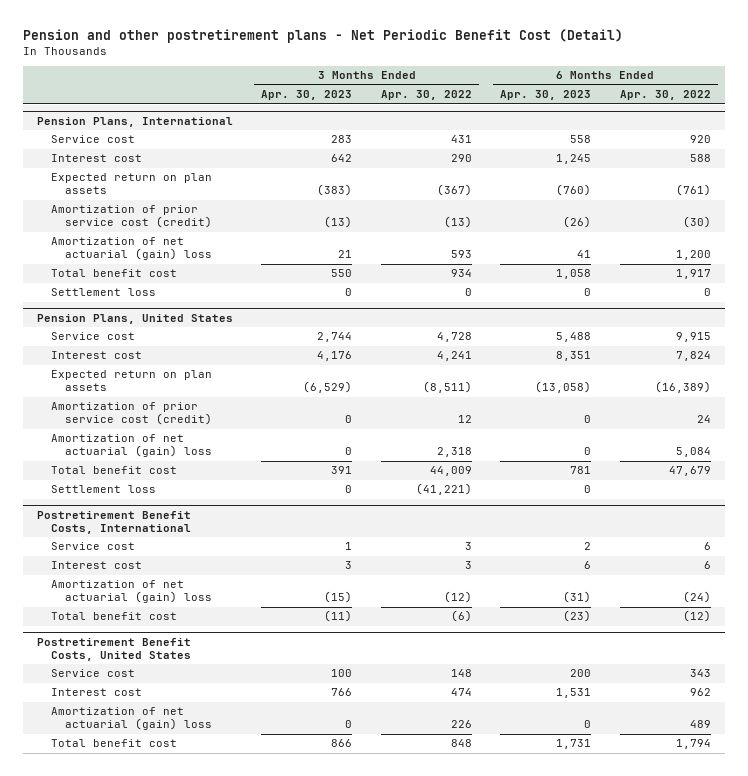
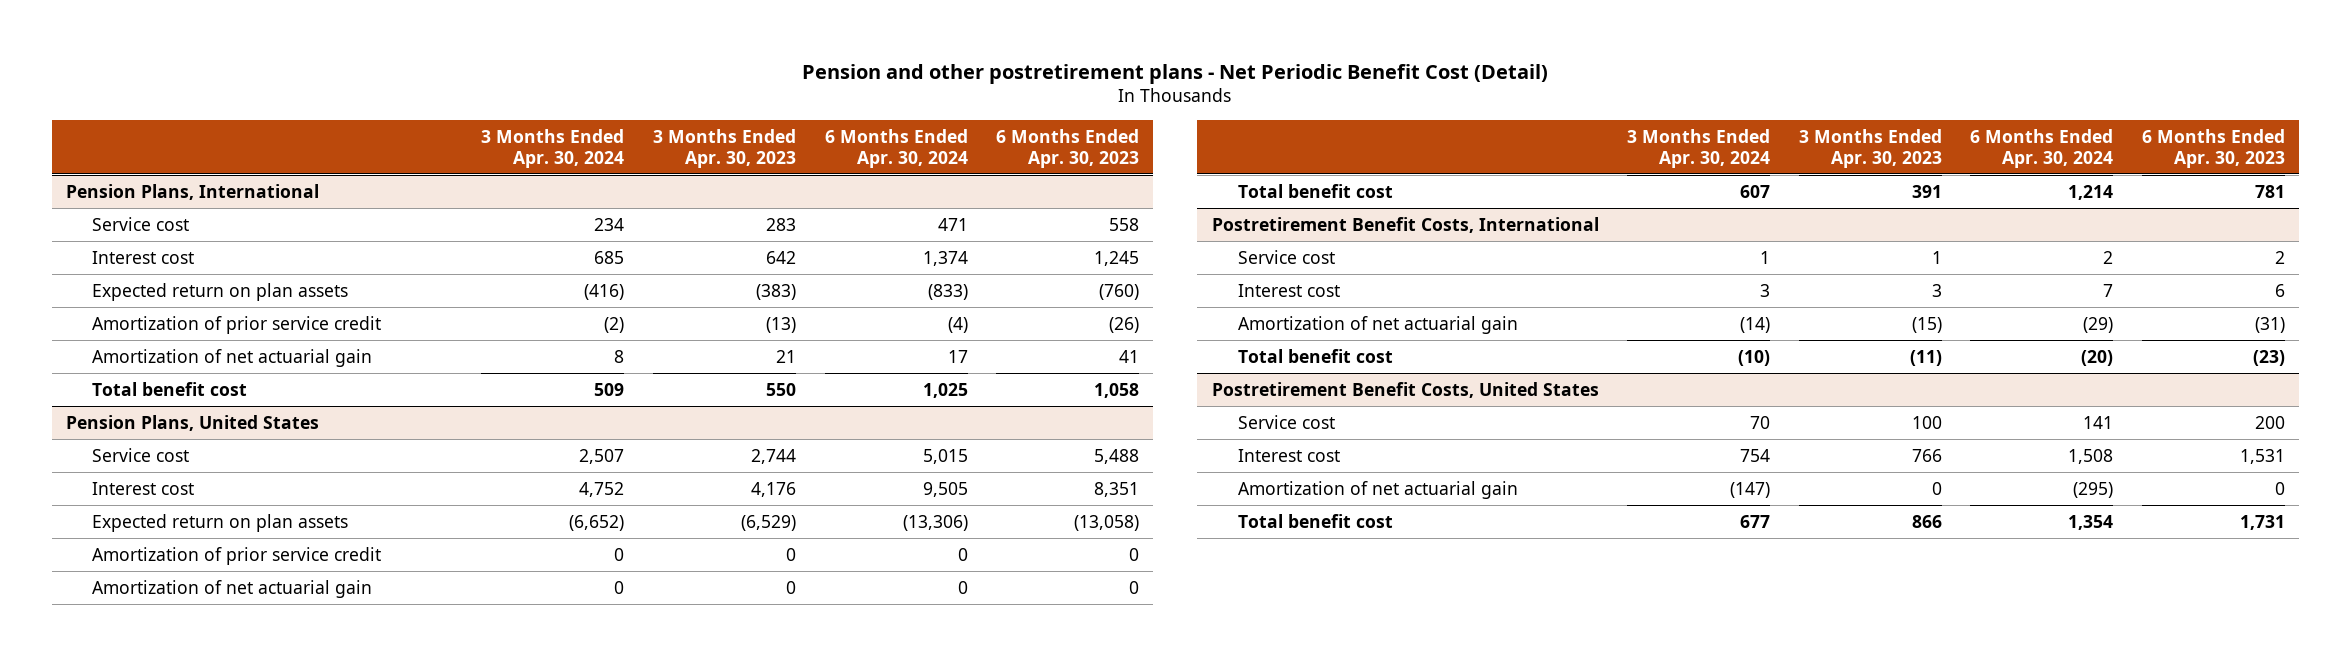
- | 3 Months Ended Apr. 30, 2023 | 3 Months Ended Apr. 30, 2022 | 6 Months Ended Apr. 30, 2023 | 6 Months Ended Apr. 30, 2022
+ | 3 Months Ended Apr. 30, 2024 | 3 Months Ended Apr. 30, 2023 | 6 Months Ended Apr. 30, 2024 | 6 Months Ended Apr. 30, 2023
@ Pension Plans, International
- Amortization of prior service cost (credit) | (13) | (13) | (26) | (30)
- Amortization of net actuarial (gain) loss | 21 | 593 | 41 | 1,200
+ Amortization of prior service credit | (2) | (13) | (4) | (26)
+ Amortization of net actuarial gain | 8 | 21 | 17 | 41
- Settlement loss | 0 | 0 | 0 | 0
@ Pension Plans, United States
- Amortization of prior service cost (credit) | 0 | 12 | 0 | 24
- Amortization of net actuarial (gain) loss | 0 | 2,318 | 0 | 5,084
+ Amortization of prior service credit | 0 | 0 | 0 | 0
+ Amortization of net actuarial gain | 0 | 0 | 0 | 0
- Settlement loss | 0 | (41,221) | 0 |
@ Postretirement Benefit Costs, International
- Amortization of net actuarial (gain) loss | (15) | (12) | (31) | (24)
+ Amortization of net actuarial gain | (14) | (15) | (29) | (31)
@ Postretirement Benefit Costs, United States
- Amortization of net actuarial (gain) loss | 0 | 226 | 0 | 489
+ Amortization of net actuarial gain | (147) | 0 | (295) | 0

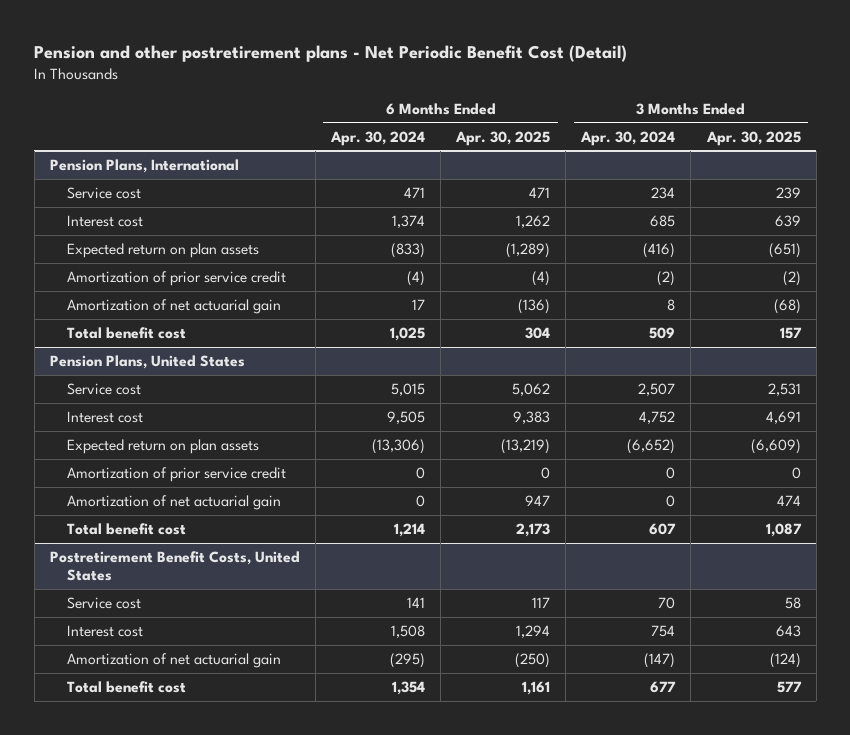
- | 3 Months Ended Apr. 30, 2024 | 3 Months Ended Apr. 30, 2023 | 6 Months Ended Apr. 30, 2024 | 6 Months Ended Apr. 30, 2023
+ | 6 Months Ended Apr. 30, 2024 | 6 Months Ended Apr. 30, 2025 | 3 Months Ended Apr. 30, 2024 | 3 Months Ended Apr. 30, 2025
- Postretirement Benefit Costs, International
- Service cost | 1 | 1 | 2 | 2
- Interest cost | 3 | 3 | 7 | 6
- Amortization of net actuarial gain | (14) | (15) | (29) | (31)
- Total benefit cost | (10) | (11) | (20) | (23)

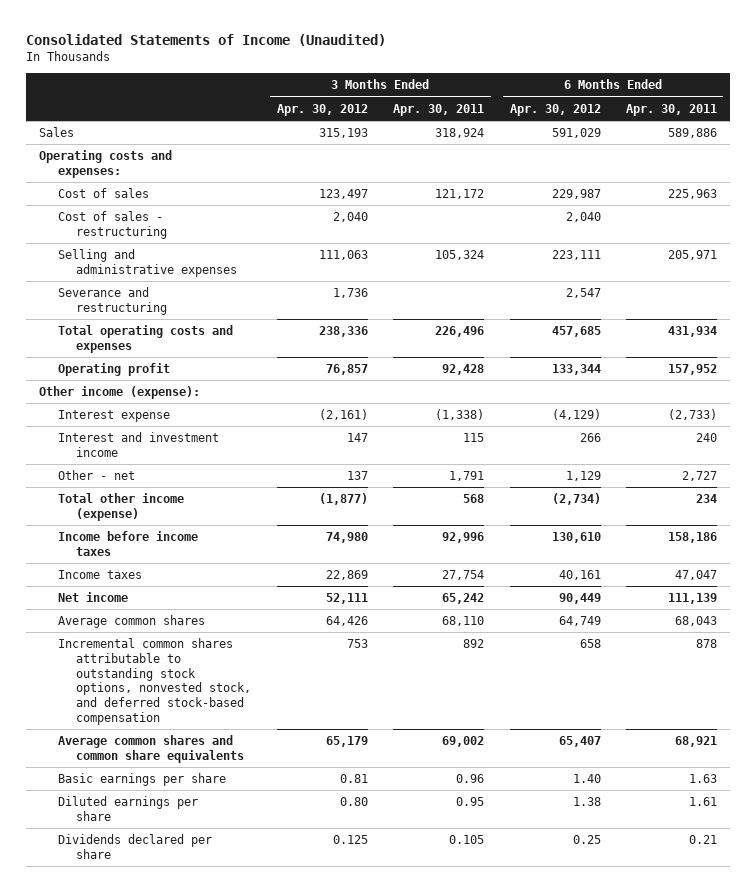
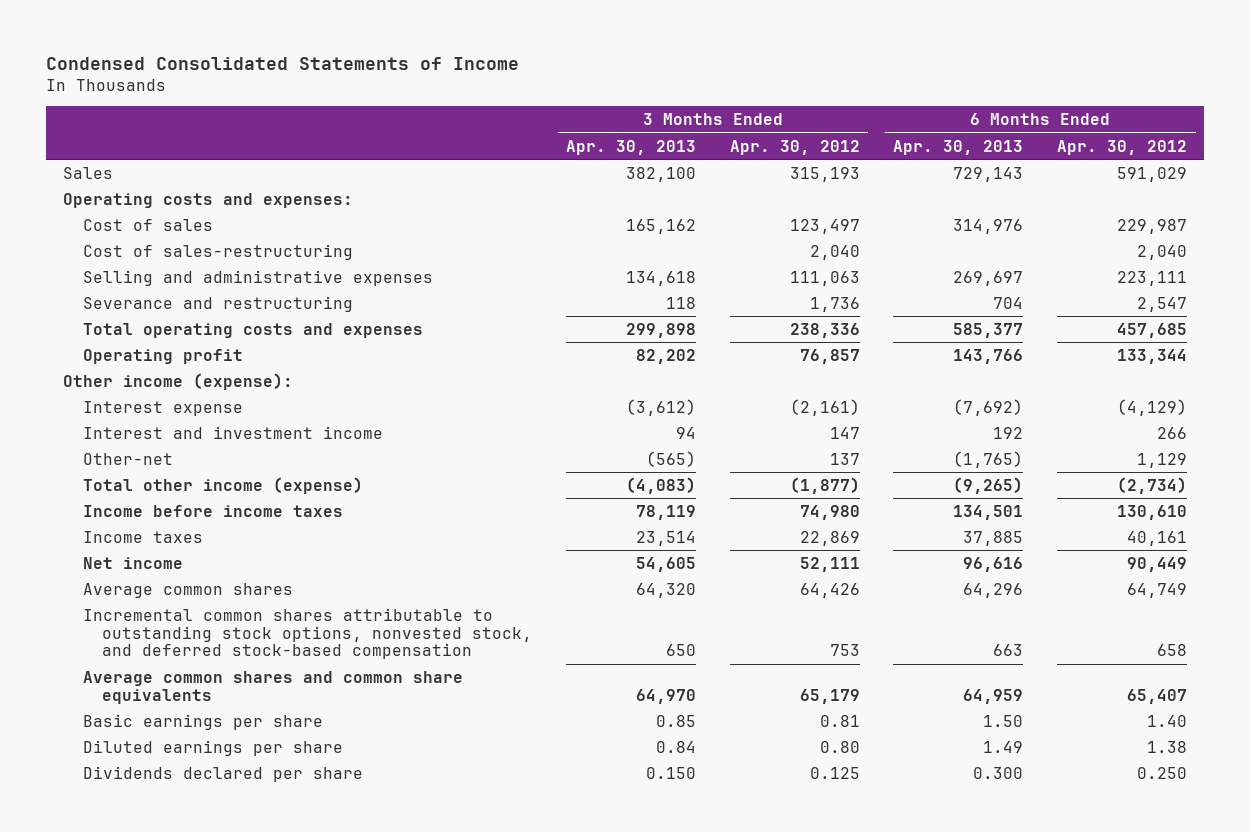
- Consolidated Statements of Income (Unaudited)
+ Condensed Consolidated Statements of Income
- | 3 Months Ended Apr. 30, 2012 | 3 Months Ended Apr. 30, 2011 | 6 Months Ended Apr. 30, 2012 | 6 Months Ended Apr. 30, 2011
+ | 3 Months Ended Apr. 30, 2013 | 3 Months Ended Apr. 30, 2012 | 6 Months Ended Apr. 30, 2013 | 6 Months Ended Apr. 30, 2012
- Cost of sales - restructuring | 2,040 | | 2,040 |
+ Cost of sales-restructuring | | 2,040 | | 2,040
- Other - net | 137 | 1,791 | 1,129 | 2,727
+ Other-net | (565) | 137 | (1,765) | 1,129
- Dividends declared per share | 0.125 | 0.105 | 0.25 | 0.21
+ Dividends declared per share | 0.150 | 0.125 | 0.300 | 0.250

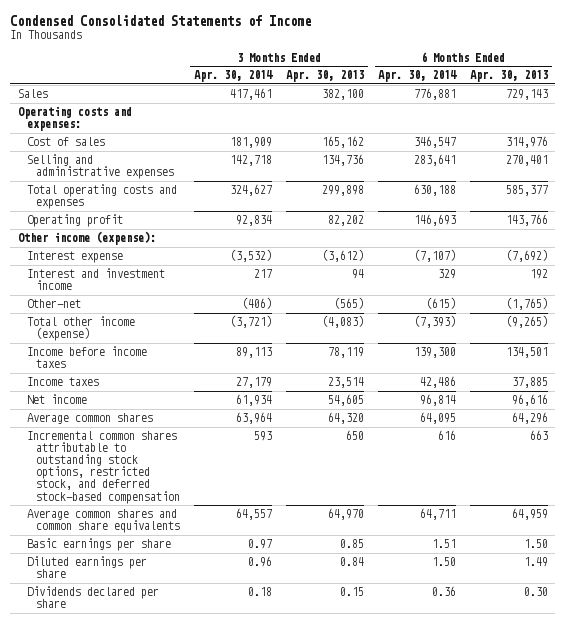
- | 3 Months Ended Apr. 30, 2013 | 3 Months Ended Apr. 30, 2012 | 6 Months Ended Apr. 30, 2013 | 6 Months Ended Apr. 30, 2012
+ | 3 Months Ended Apr. 30, 2014 | 3 Months Ended Apr. 30, 2013 | 6 Months Ended Apr. 30, 2014 | 6 Months Ended Apr. 30, 2013
- Cost of sales-restructuring | | 2,040 | | 2,040
- Selling and administrative expenses | 134,618 | 111,063 | 269,697 | 223,111
- Severance and restructuring | 118 | 1,736 | 704 | 2,547
+ Selling and administrative expenses | 142,718 | 134,736 | 283,641 | 270,401
- Incremental common shares attributable to outstanding stock options, nonvested stock, and deferred stock-based compensation | 650 | 753 | 663 | 658
+ Incremental common shares attributable to outstanding stock options, restricted stock, and deferred stock-based compensation | 593 | 650 | 616 | 663
- Dividends declared per share | 0.150 | 0.125 | 0.300 | 0.250
+ Dividends declared per share | 0.18 | 0.15 | 0.36 | 0.30

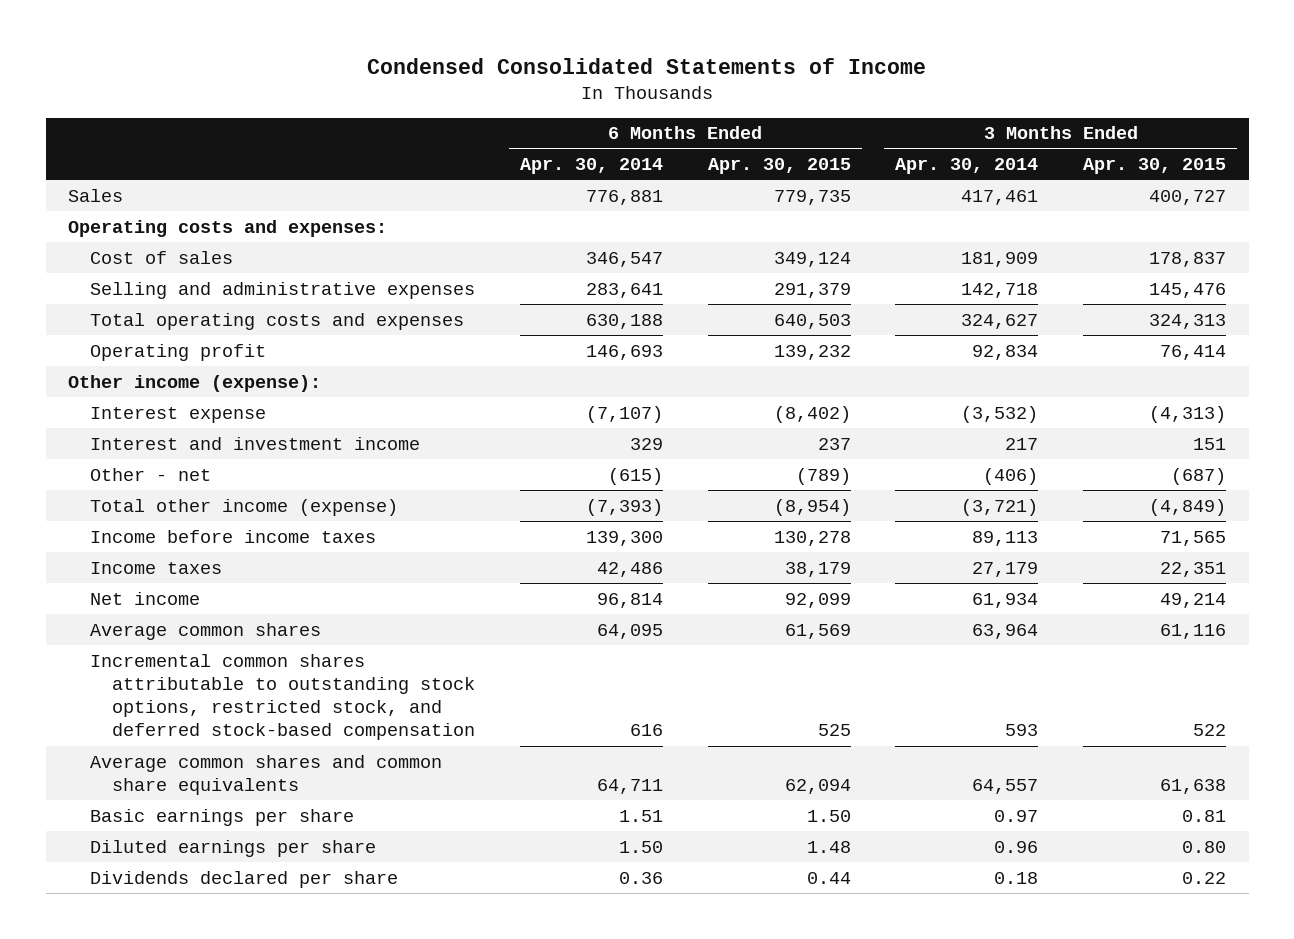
- | 3 Months Ended Apr. 30, 2014 | 3 Months Ended Apr. 30, 2013 | 6 Months Ended Apr. 30, 2014 | 6 Months Ended Apr. 30, 2013
+ | 6 Months Ended Apr. 30, 2014 | 6 Months Ended Apr. 30, 2015 | 3 Months Ended Apr. 30, 2014 | 3 Months Ended Apr. 30, 2015
- Other-net | (406) | (565) | (615) | (1,765)
+ Other - net | (615) | (789) | (406) | (687)

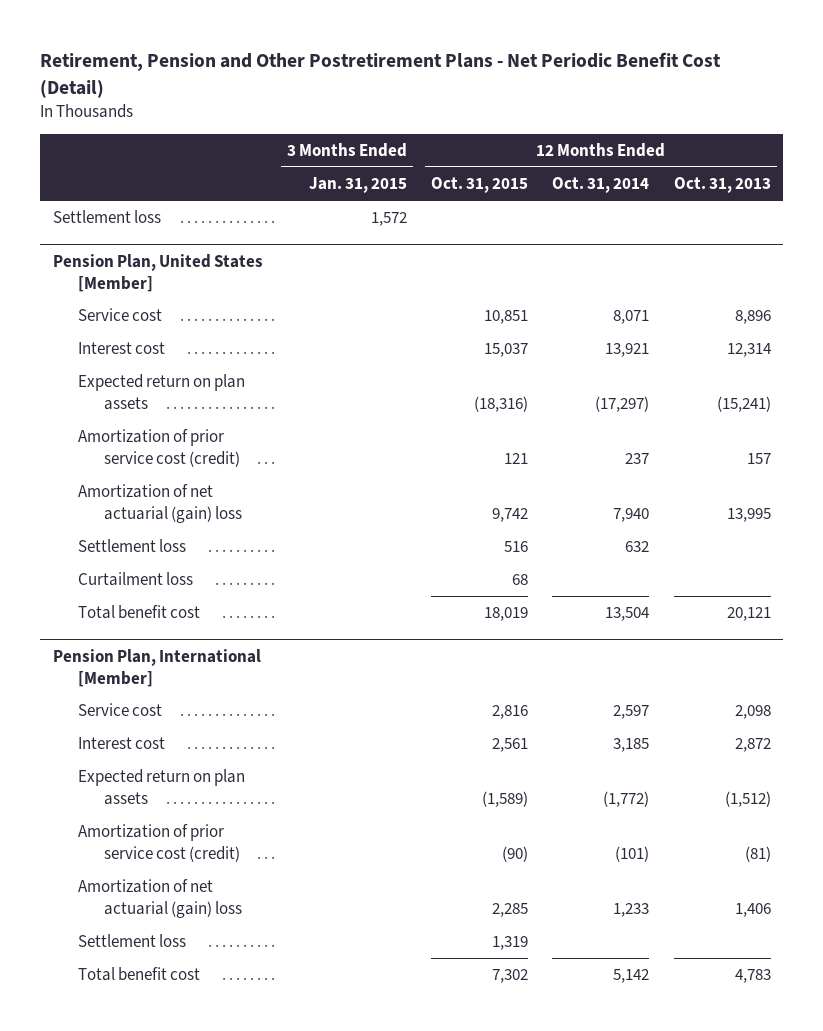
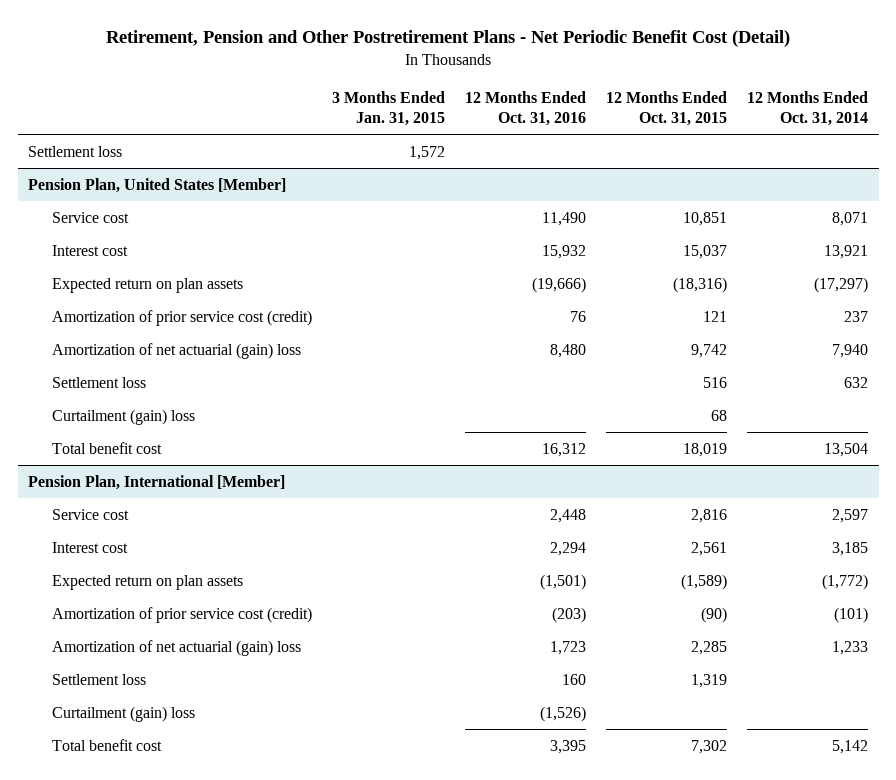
- | 3 Months Ended Jan. 31, 2015 | 12 Months Ended Oct. 31, 2015 | 12 Months Ended Oct. 31, 2014 | 12 Months Ended Oct. 31, 2013
+ | 3 Months Ended Jan. 31, 2015 | 12 Months Ended Oct. 31, 2016 | 12 Months Ended Oct. 31, 2015 | 12 Months Ended Oct. 31, 2014
@ Pension Plan, United States [Member]
- Curtailment loss | | 68 | |
+ Curtailment (gain) loss | | | 68 |
@ Pension Plan, International [Member]
+ Curtailment (gain) loss | | (1,526) | |

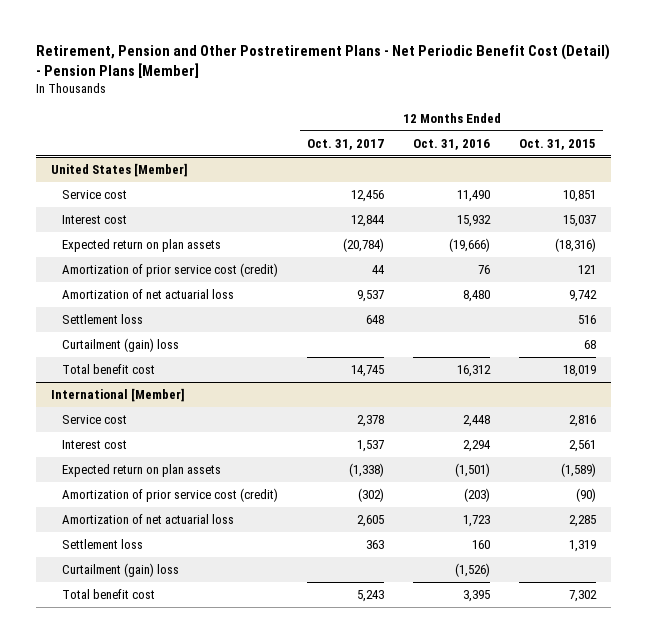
- Retirement, Pension and Other Postretirement Plans - Net Periodic Benefit Cost (Detail)
+ Retirement, Pension and Other Postretirement Plans - Net Periodic Benefit Cost (Detail) - Pension Plans [Member]
- | 3 Months Ended Jan. 31, 2015 | 12 Months Ended Oct. 31, 2016 | 12 Months Ended Oct. 31, 2015 | 12 Months Ended Oct. 31, 2014
+ | 12 Months Ended Oct. 31, 2017 | 12 Months Ended Oct. 31, 2016 | 12 Months Ended Oct. 31, 2015
- Settlement loss | 1,572 | | |
- Pension Plan, United States [Member]
+ United States [Member]
- Amortization of net actuarial (gain) loss | | 8,480 | 9,742 | 7,940
+ Amortization of net actuarial loss | 9,537 | 8,480 | 9,742
- Pension Plan, International [Member]
+ International [Member]
- Amortization of net actuarial (gain) loss | | 1,723 | 2,285 | 1,233
+ Amortization of net actuarial loss | 2,605 | 1,723 | 2,285

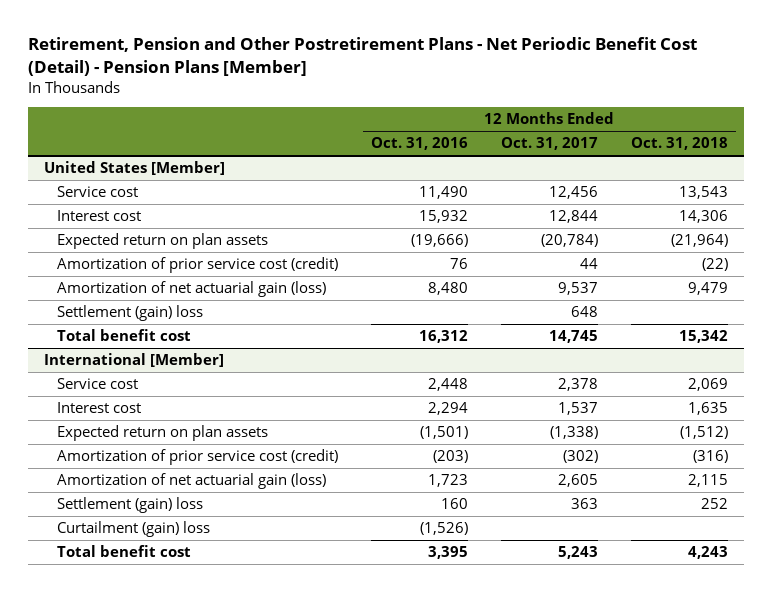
- | 12 Months Ended Oct. 31, 2017 | 12 Months Ended Oct. 31, 2016 | 12 Months Ended Oct. 31, 2015
+ | 12 Months Ended Oct. 31, 2016 | 12 Months Ended Oct. 31, 2017 | 12 Months Ended Oct. 31, 2018
@ United States [Member]
- Amortization of net actuarial loss | 9,537 | 8,480 | 9,742
- Settlement loss | 648 | | 516
- Curtailment (gain) loss | | | 68
+ Amortization of net actuarial gain (loss) | 8,480 | 9,537 | 9,479
+ Settlement (gain) loss | | 648 |
@ International [Member]
- Amortization of net actuarial loss | 2,605 | 1,723 | 2,285
- Settlement loss | 363 | 160 | 1,319
+ Amortization of net actuarial gain (loss) | 1,723 | 2,605 | 2,115
+ Settlement (gain) loss | 160 | 363 | 252

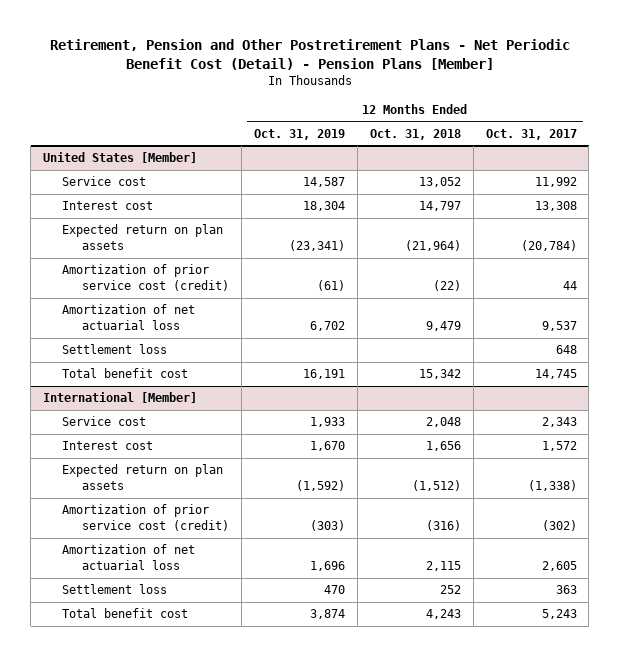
- | 12 Months Ended Oct. 31, 2016 | 12 Months Ended Oct. 31, 2017 | 12 Months Ended Oct. 31, 2018
+ | 12 Months Ended Oct. 31, 2019 | 12 Months Ended Oct. 31, 2018 | 12 Months Ended Oct. 31, 2017
@ United States [Member]
- Service cost | 11,490 | 12,456 | 13,543
- Interest cost | 15,932 | 12,844 | 14,306
+ Service cost | 14,587 | 13,052 | 11,992
+ Interest cost | 18,304 | 14,797 | 13,308
- Amortization of net actuarial gain (loss) | 8,480 | 9,537 | 9,479
- Settlement (gain) loss | | 648 |
+ Amortization of net actuarial loss | 6,702 | 9,479 | 9,537
+ Settlement loss | | | 648
@ International [Member]
- Service cost | 2,448 | 2,378 | 2,069
- Interest cost | 2,294 | 1,537 | 1,635
+ Service cost | 1,933 | 2,048 | 2,343
+ Interest cost | 1,670 | 1,656 | 1,572
- Amortization of net actuarial gain (loss) | 1,723 | 2,605 | 2,115
- Settlement (gain) loss | 160 | 363 | 252
- Curtailment (gain) loss | (1,526) | |
+ Amortization of net actuarial loss | 1,696 | 2,115 | 2,605
+ Settlement loss | 470 | 252 | 363

